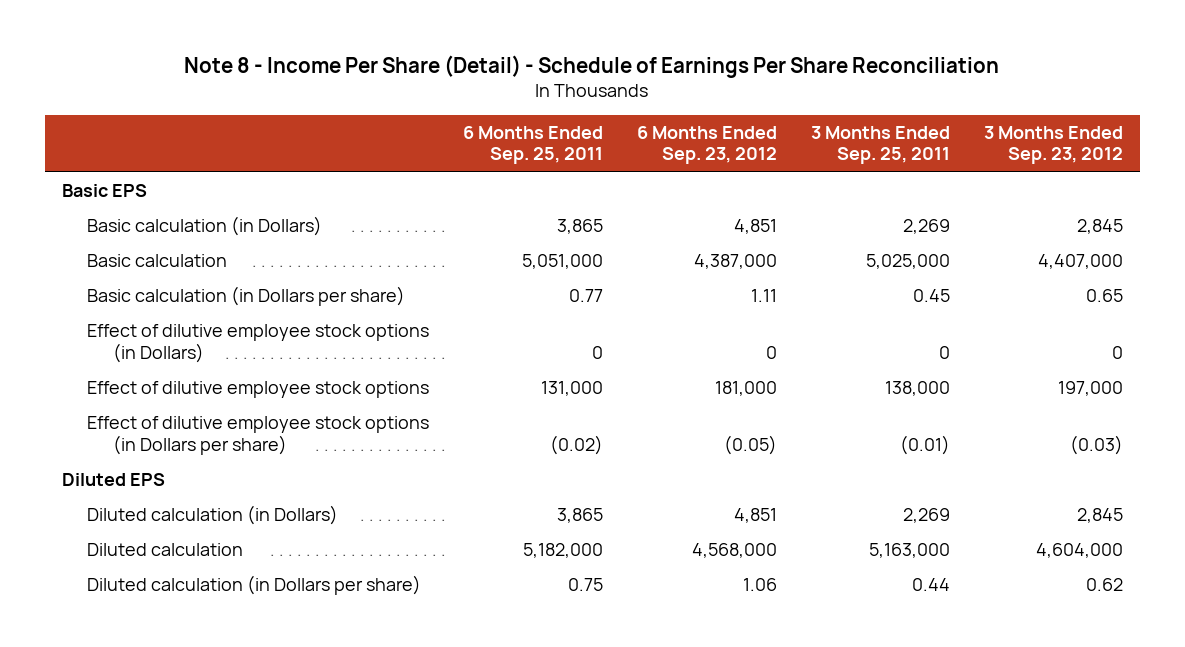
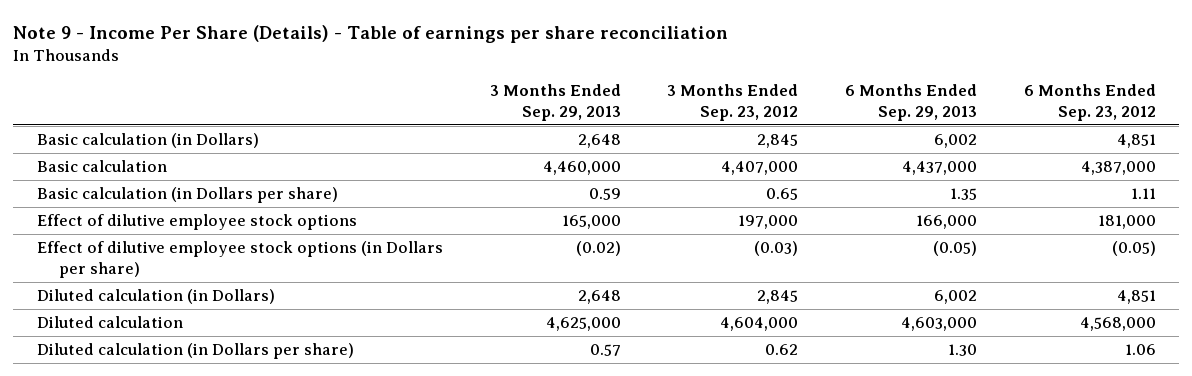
- Note 8 - Income Per Share (Detail) - Schedule of Earnings Per Share Reconciliation
+ Note 9 - Income Per Share (Details) - Table of earnings per share reconciliation
- | 6 Months Ended Sep. 25, 2011 | 6 Months Ended Sep. 23, 2012 | 3 Months Ended Sep. 25, 2011 | 3 Months Ended Sep. 23, 2012
+ | 3 Months Ended Sep. 29, 2013 | 3 Months Ended Sep. 23, 2012 | 6 Months Ended Sep. 29, 2013 | 6 Months Ended Sep. 23, 2012
- Basic EPS
- Effect of dilutive employee stock options (in Dollars) | 0 | 0 | 0 | 0
- Diluted EPS

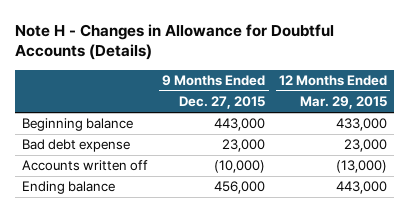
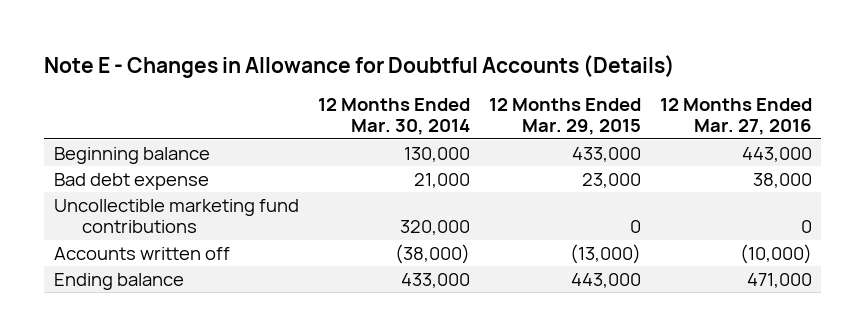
- Note H - Changes in Allowance for Doubtful Accounts (Details)
+ Note E - Changes in Allowance for Doubtful Accounts (Details)
- | 9 Months Ended Dec. 27, 2015 | 12 Months Ended Mar. 29, 2015
+ | 12 Months Ended Mar. 30, 2014 | 12 Months Ended Mar. 29, 2015 | 12 Months Ended Mar. 27, 2016
+ Uncollectible marketing fund contributions | 320,000 | 0 | 0

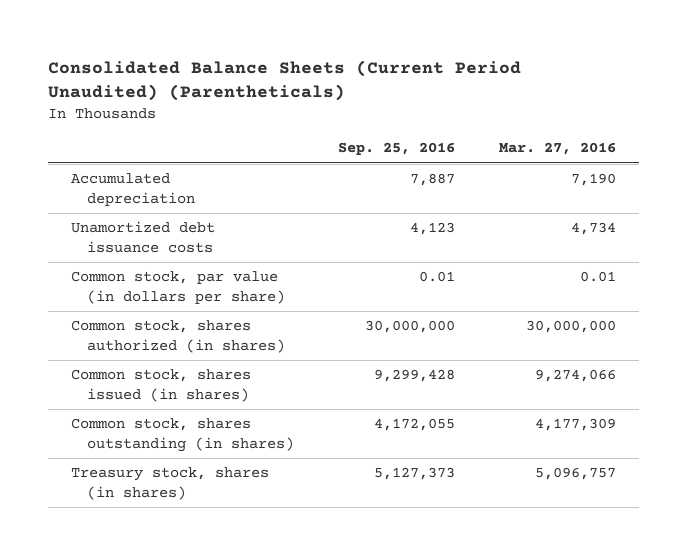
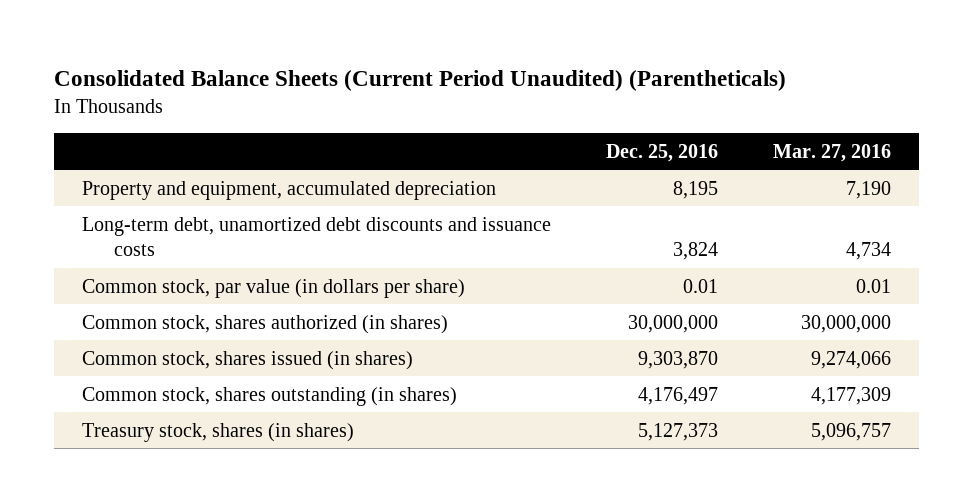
- | Sep. 25, 2016 | Mar. 27, 2016
+ | Dec. 25, 2016 | Mar. 27, 2016
- Accumulated depreciation | 7,887 | 7,190
- Unamortized debt issuance costs | 4,123 | 4,734
+ Property and equipment, accumulated depreciation | 8,195 | 7,190
+ Long-term debt, unamortized debt discounts and issuance costs | 3,824 | 4,734

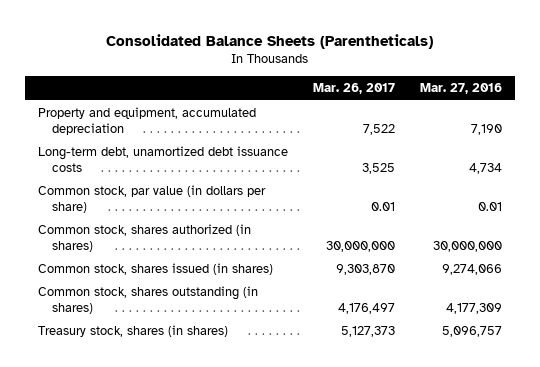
- Consolidated Balance Sheets (Current Period Unaudited) (Parentheticals)
+ Consolidated Balance Sheets (Parentheticals)
- | Dec. 25, 2016 | Mar. 27, 2016
+ | Mar. 26, 2017 | Mar. 27, 2016
- Long-term debt, unamortized debt discounts and issuance costs | 3,824 | 4,734
+ Long-term debt, unamortized debt issuance costs | 3,525 | 4,734

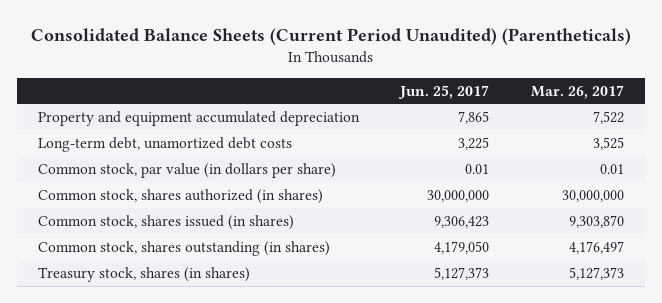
- Consolidated Balance Sheets (Parentheticals)
+ Consolidated Balance Sheets (Current Period Unaudited) (Parentheticals)
- | Mar. 26, 2017 | Mar. 27, 2016
+ | Jun. 25, 2017 | Mar. 26, 2017
- Property and equipment, accumulated depreciation | 7,522 | 7,190
- Long-term debt, unamortized debt issuance costs | 3,525 | 4,734
+ Property and equipment accumulated depreciation | 7,865 | 7,522
+ Long-term debt, unamortized debt costs | 3,225 | 3,525

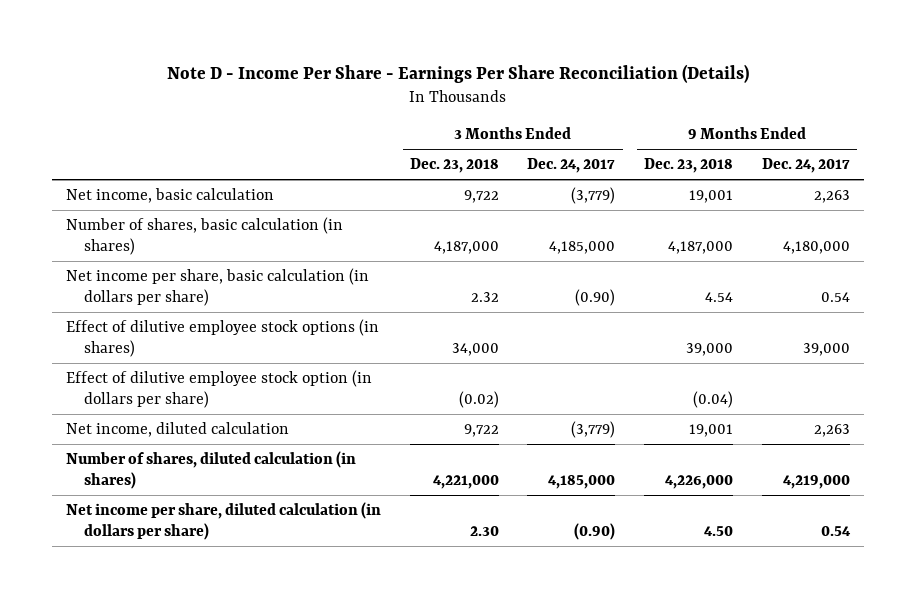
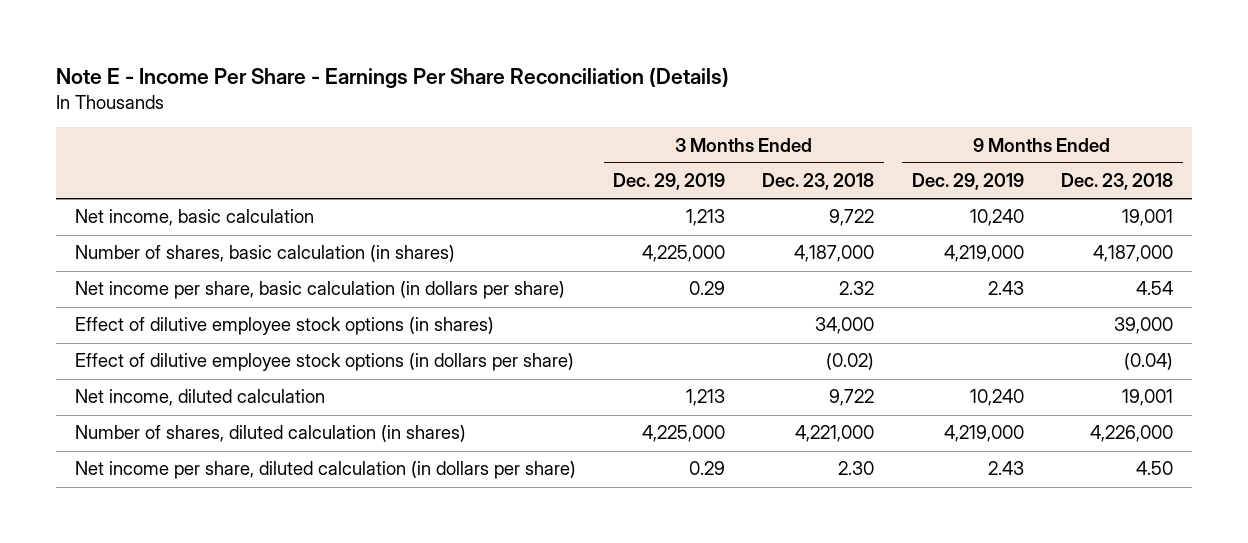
- Note D - Income Per Share - Earnings Per Share Reconciliation (Details)
+ Note E - Income Per Share - Earnings Per Share Reconciliation (Details)
- | 3 Months Ended Dec. 23, 2018 | 3 Months Ended Dec. 24, 2017 | 9 Months Ended Dec. 23, 2018 | 9 Months Ended Dec. 24, 2017
+ | 3 Months Ended Dec. 29, 2019 | 3 Months Ended Dec. 23, 2018 | 9 Months Ended Dec. 29, 2019 | 9 Months Ended Dec. 23, 2018
- Effect of dilutive employee stock option (in dollars per share) | (0.02) | | (0.04) |
+ Effect of dilutive employee stock options (in dollars per share) | | (0.02) | | (0.04)

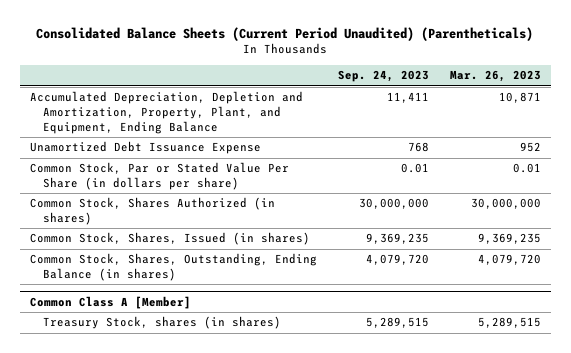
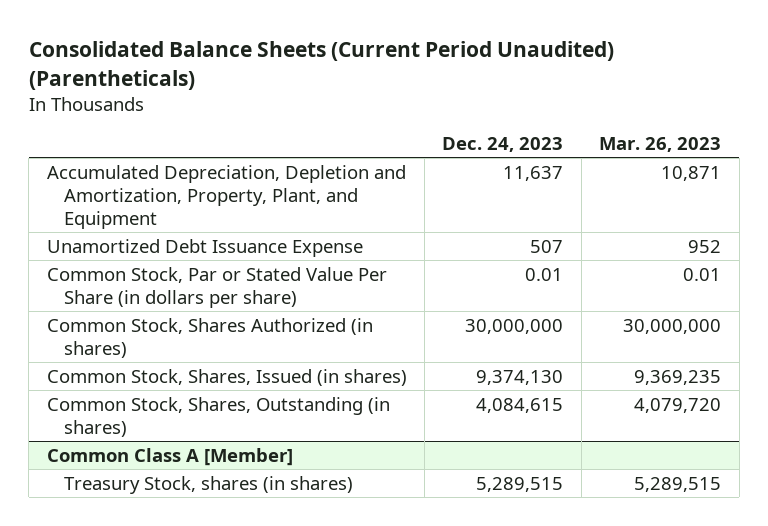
- | Sep. 24, 2023 | Mar. 26, 2023
+ | Dec. 24, 2023 | Mar. 26, 2023
- Accumulated Depreciation, Depletion and Amortization, Property, Plant, and Equipment, Ending Balance | 11,411 | 10,871
+ Accumulated Depreciation, Depletion and Amortization, Property, Plant, and Equipment | 11,637 | 10,871
- Common Stock, Shares, Outstanding, Ending Balance (in shares) | 4,079,720 | 4,079,720
+ Common Stock, Shares, Outstanding (in shares) | 4,084,615 | 4,079,720

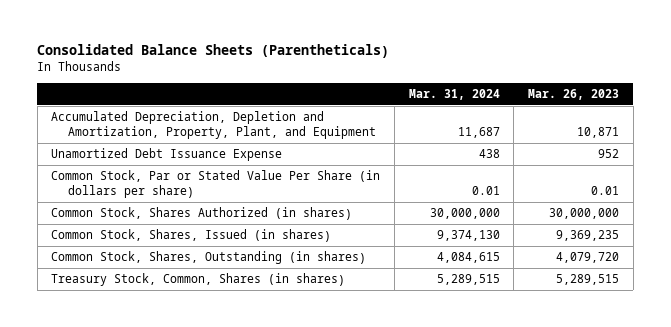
- Consolidated Balance Sheets (Current Period Unaudited) (Parentheticals)
+ Consolidated Balance Sheets (Parentheticals)
- | Dec. 24, 2023 | Mar. 26, 2023
+ | Mar. 31, 2024 | Mar. 26, 2023
- Common Class A [Member]
- Treasury Stock, shares (in shares) | 5,289,515 | 5,289,515
+ Treasury Stock, Common, Shares (in shares) | 5,289,515 | 5,289,515

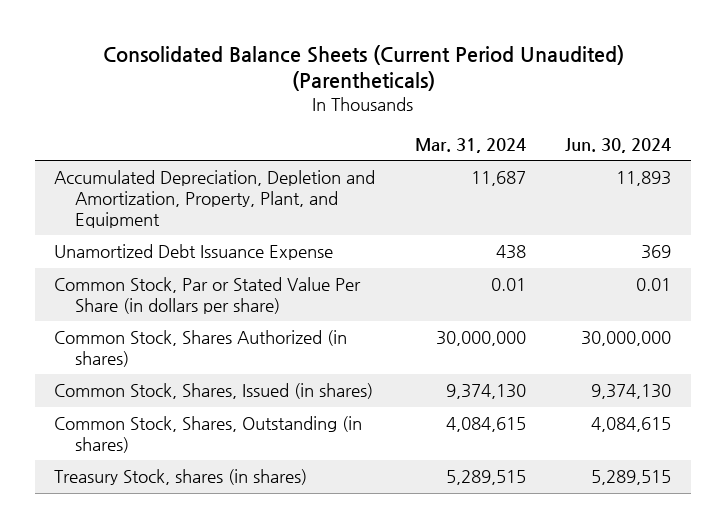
- Consolidated Balance Sheets (Parentheticals)
+ Consolidated Balance Sheets (Current Period Unaudited) (Parentheticals)
- | Mar. 31, 2024 | Mar. 26, 2023
+ | Mar. 31, 2024 | Jun. 30, 2024
- Treasury Stock, Common, Shares (in shares) | 5,289,515 | 5,289,515
+ Treasury Stock, shares (in shares) | 5,289,515 | 5,289,515

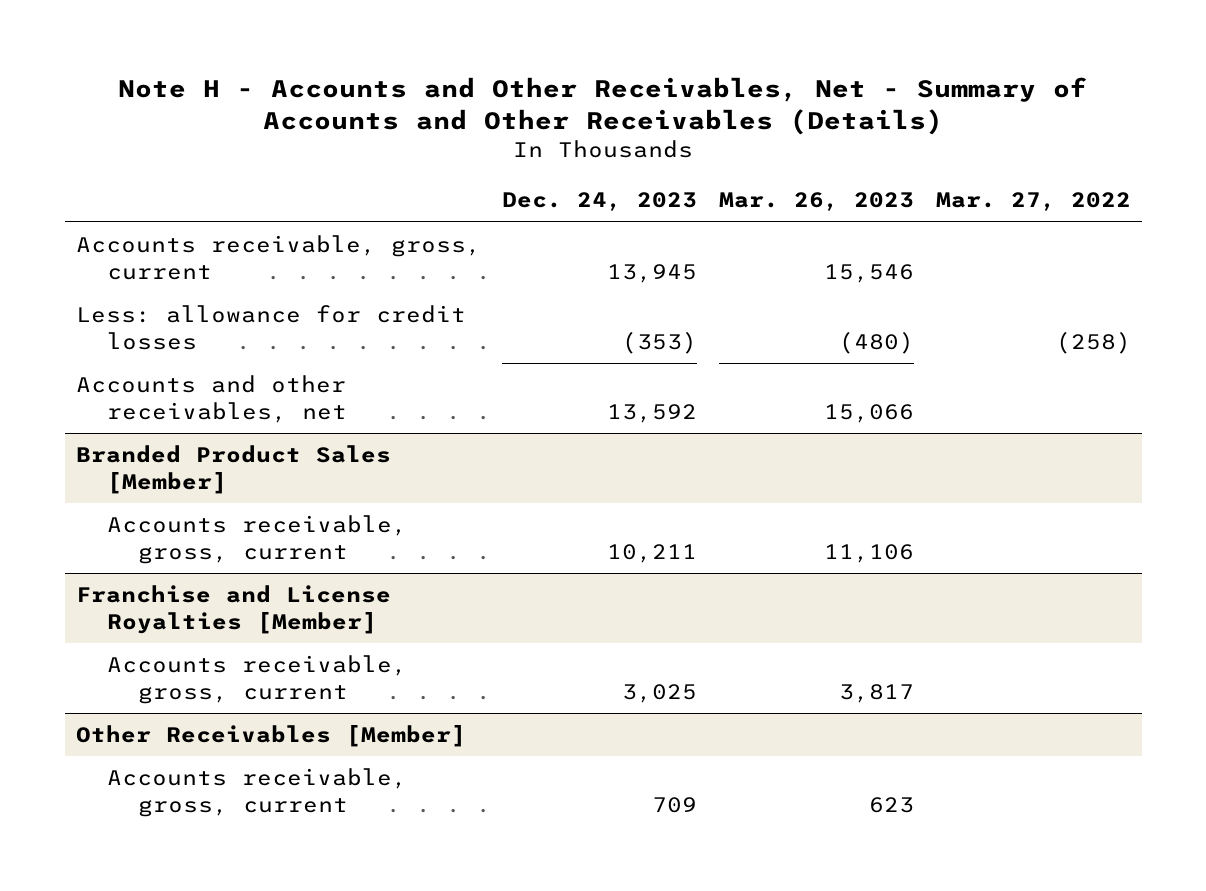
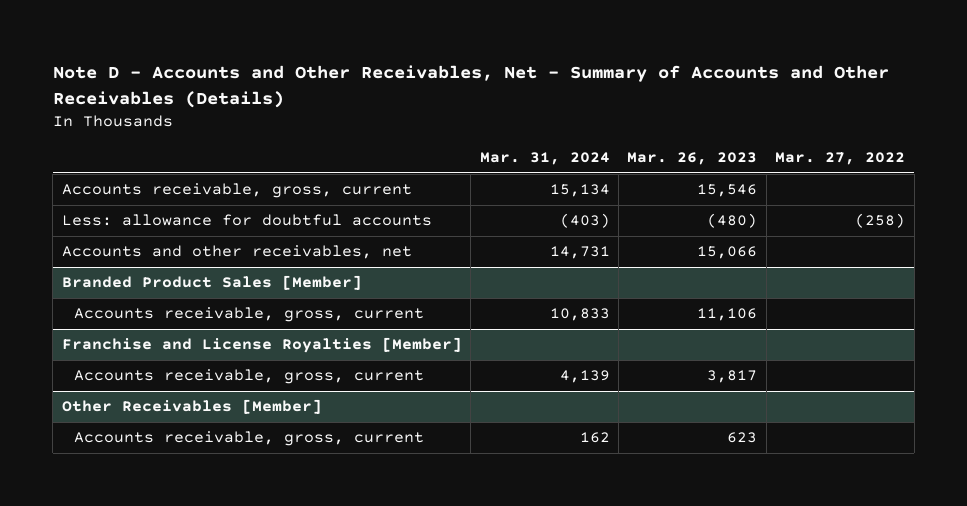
- Note H - Accounts and Other Receivables, Net - Summary of Accounts and Other Receivables (Details)
+ Note D - Accounts and Other Receivables, Net - Summary of Accounts and Other Receivables (Details)
- | Dec. 24, 2023 | Mar. 26, 2023 | Mar. 27, 2022
+ | Mar. 31, 2024 | Mar. 26, 2023 | Mar. 27, 2022
- Less: allowance for credit losses | (353) | (480) | (258)
+ Less: allowance for doubtful accounts | (403) | (480) | (258)

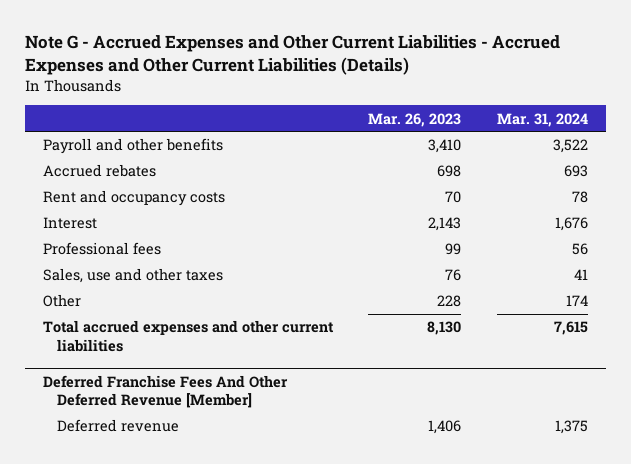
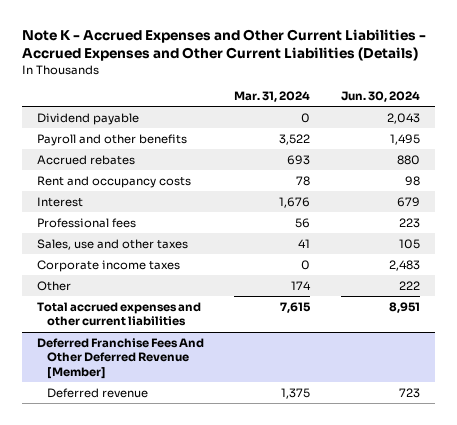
- Note G - Accrued Expenses and Other Current Liabilities - Accrued Expenses and Other Current Liabilities (Details)
+ Note K - Accrued Expenses and Other Current Liabilities - Accrued Expenses and Other Current Liabilities (Details)
- | Mar. 26, 2023 | Mar. 31, 2024
+ | Mar. 31, 2024 | Jun. 30, 2024
+ Dividend payable | 0 | 2,043
+ Corporate income taxes | 0 | 2,483

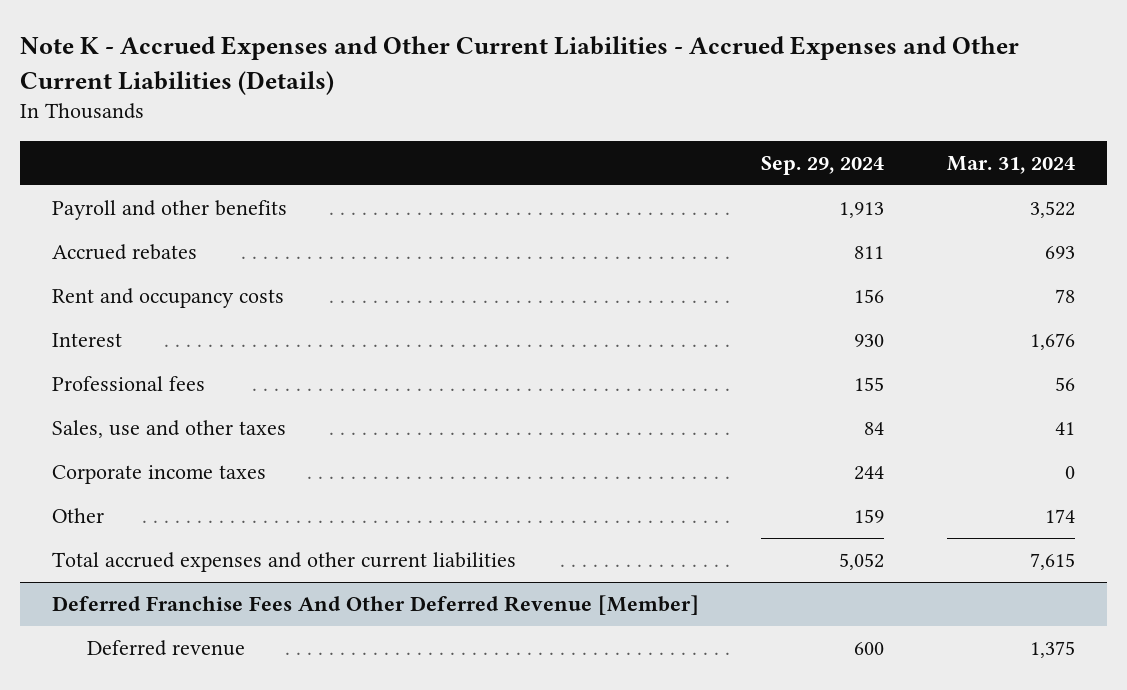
- | Mar. 31, 2024 | Jun. 30, 2024
+ | Sep. 29, 2024 | Mar. 31, 2024
- Dividend payable | 0 | 2,043

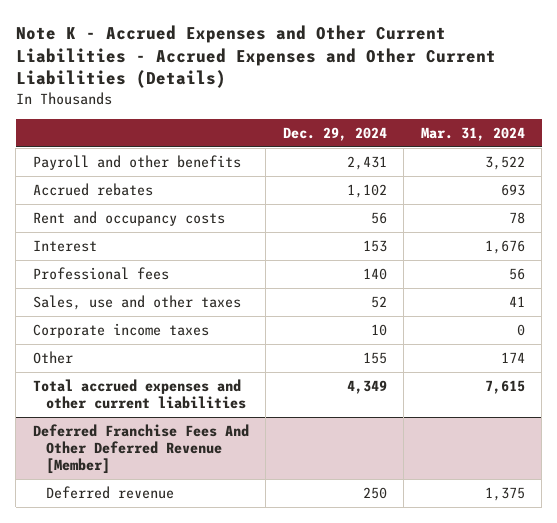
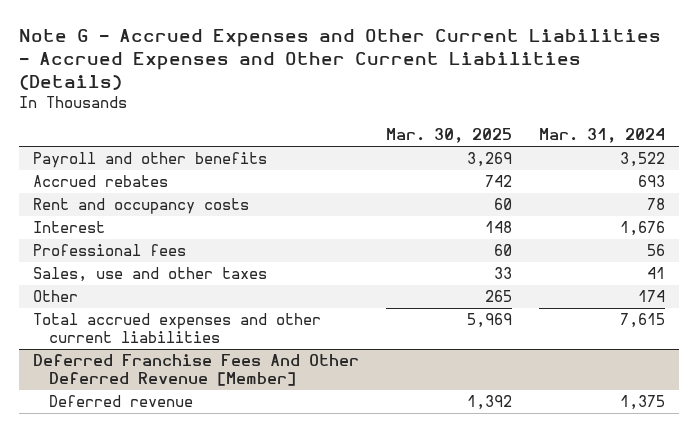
- Note K - Accrued Expenses and Other Current Liabilities - Accrued Expenses and Other Current Liabilities (Details)
+ Note G - Accrued Expenses and Other Current Liabilities - Accrued Expenses and Other Current Liabilities (Details)
- | Dec. 29, 2024 | Mar. 31, 2024
+ | Mar. 30, 2025 | Mar. 31, 2024
- Corporate income taxes | 10 | 0

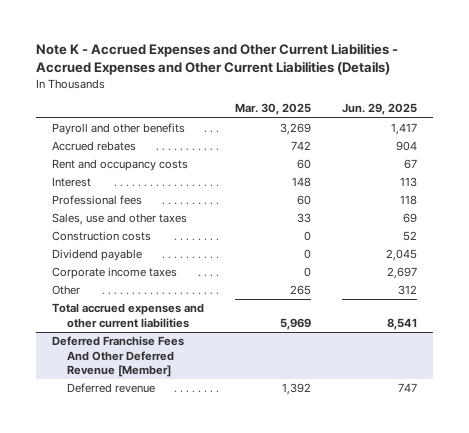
- Note G - Accrued Expenses and Other Current Liabilities - Accrued Expenses and Other Current Liabilities (Details)
+ Note K - Accrued Expenses and Other Current Liabilities - Accrued Expenses and Other Current Liabilities (Details)
- | Mar. 30, 2025 | Mar. 31, 2024
+ | Mar. 30, 2025 | Jun. 29, 2025
+ Construction costs | 0 | 52
+ Dividend payable | 0 | 2,045
+ Corporate income taxes | 0 | 2,697

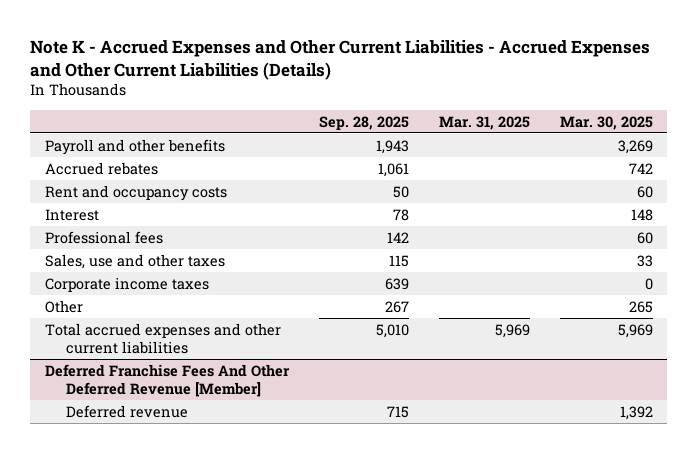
- | Mar. 30, 2025 | Jun. 29, 2025
+ | Sep. 28, 2025 | Mar. 31, 2025 | Mar. 30, 2025
- Construction costs | 0 | 52
- Dividend payable | 0 | 2,045

